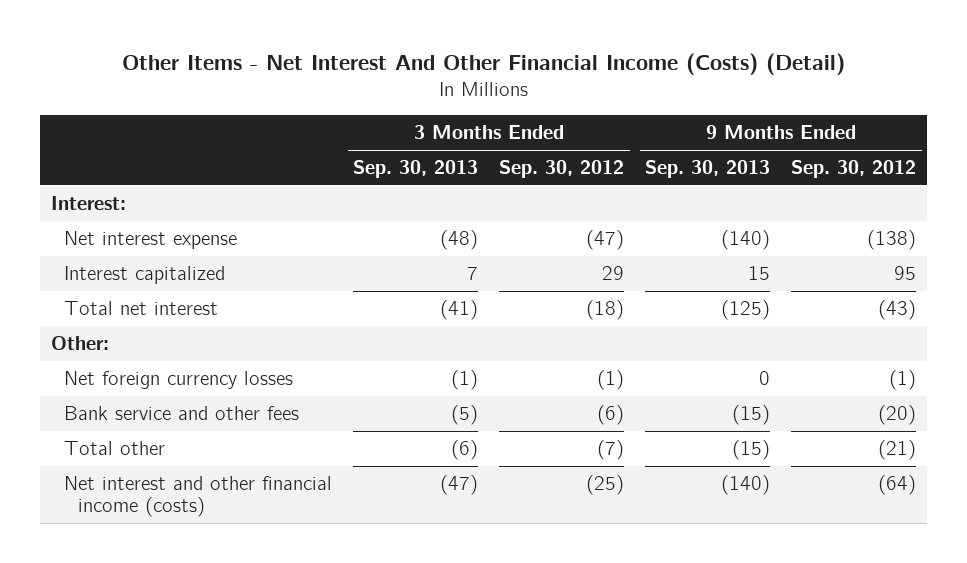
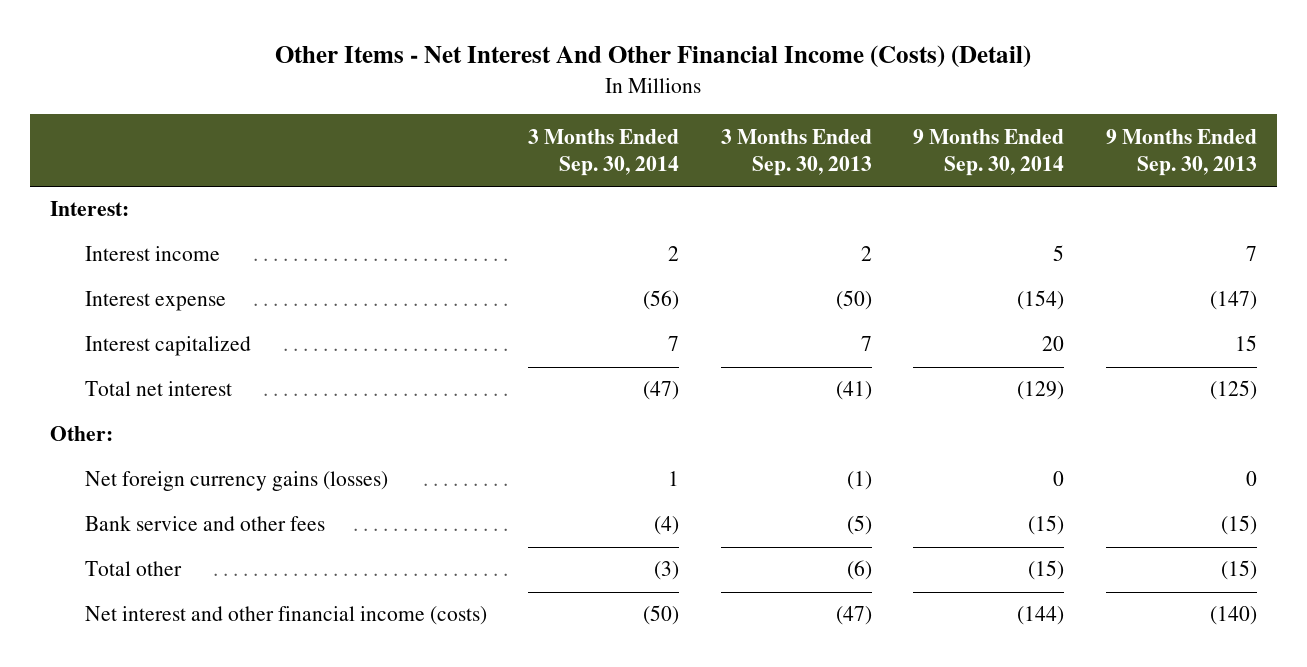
- | 3 Months Ended Sep. 30, 2013 | 3 Months Ended Sep. 30, 2012 | 9 Months Ended Sep. 30, 2013 | 9 Months Ended Sep. 30, 2012
+ | 3 Months Ended Sep. 30, 2014 | 3 Months Ended Sep. 30, 2013 | 9 Months Ended Sep. 30, 2014 | 9 Months Ended Sep. 30, 2013
- Net interest expense | (48) | (47) | (140) | (138)
+ Interest income | 2 | 2 | 5 | 7
+ Interest expense | (56) | (50) | (154) | (147)
- Net foreign currency losses | (1) | (1) | 0 | (1)
+ Net foreign currency gains (losses) | 1 | (1) | 0 | 0

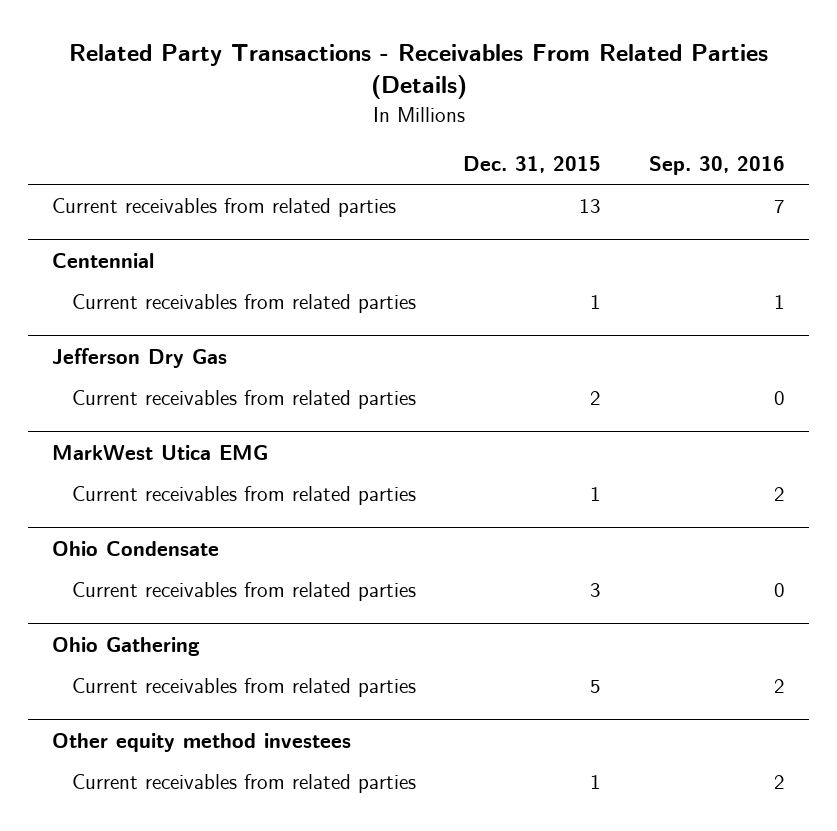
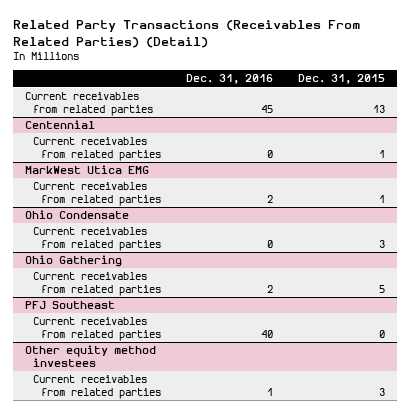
- Related Party Transactions - Receivables From Related Parties (Details)
+ Related Party Transactions (Receivables From Related Parties) (Detail)
- | Dec. 31, 2015 | Sep. 30, 2016
+ | Dec. 31, 2016 | Dec. 31, 2015
- Jefferson Dry Gas
- Current receivables from related parties | 2 | 0
+ PFJ Southeast
+ Current receivables from related parties | 40 | 0
@ Other equity method investees
- Current receivables from related parties | 1 | 2
+ Current receivables from related parties | 1 | 3

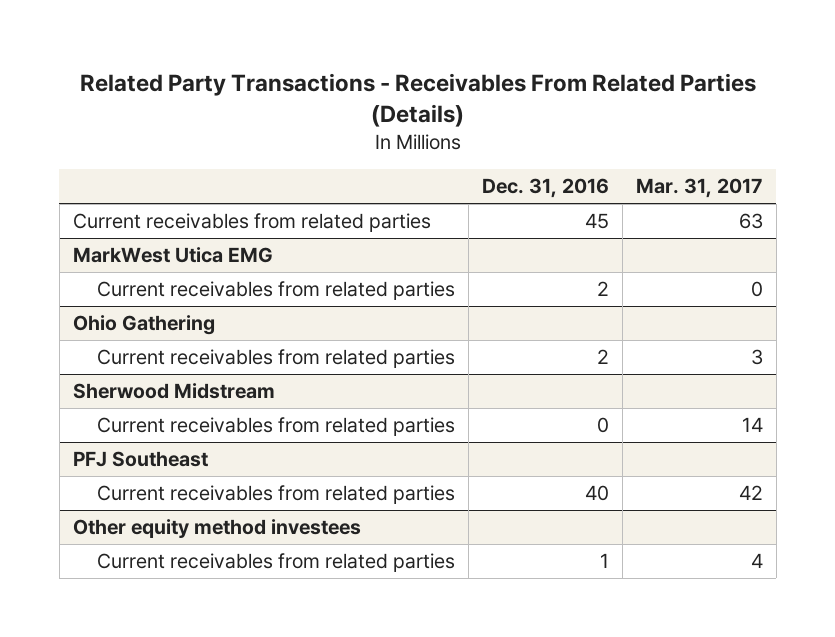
- Related Party Transactions (Receivables From Related Parties) (Detail)
+ Related Party Transactions - Receivables From Related Parties (Details)
- | Dec. 31, 2016 | Dec. 31, 2015
+ | Dec. 31, 2016 | Mar. 31, 2017
- Centennial
- Current receivables from related parties | 0 | 1
- Ohio Condensate
- Current receivables from related parties | 0 | 3
+ Sherwood Midstream
+ Current receivables from related parties | 0 | 14

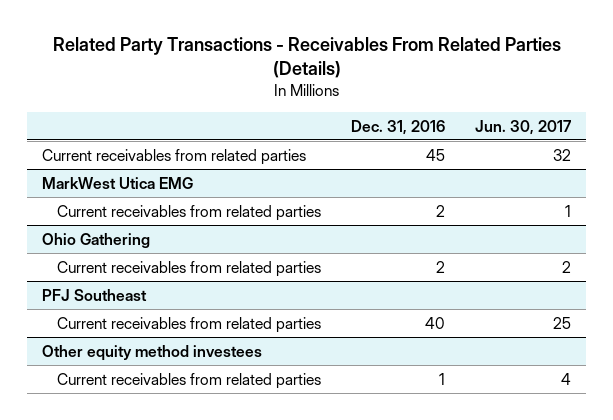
- | Dec. 31, 2016 | Mar. 31, 2017
+ | Dec. 31, 2016 | Jun. 30, 2017
- Sherwood Midstream
- Current receivables from related parties | 0 | 14

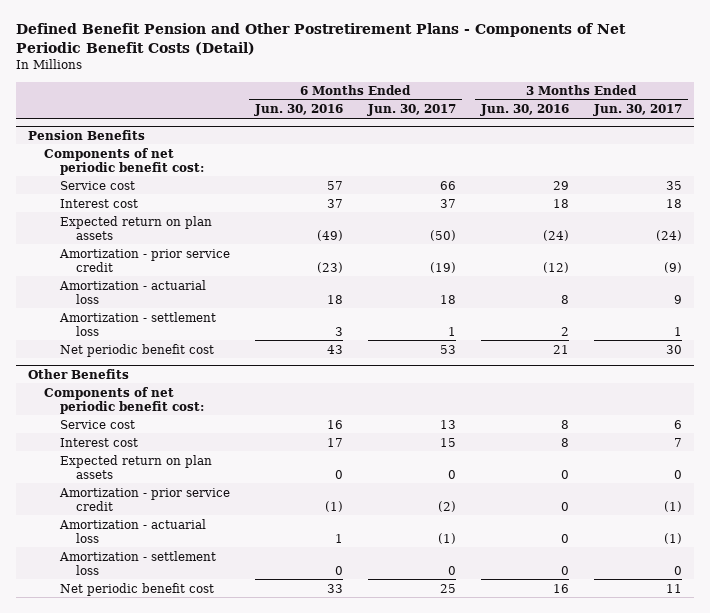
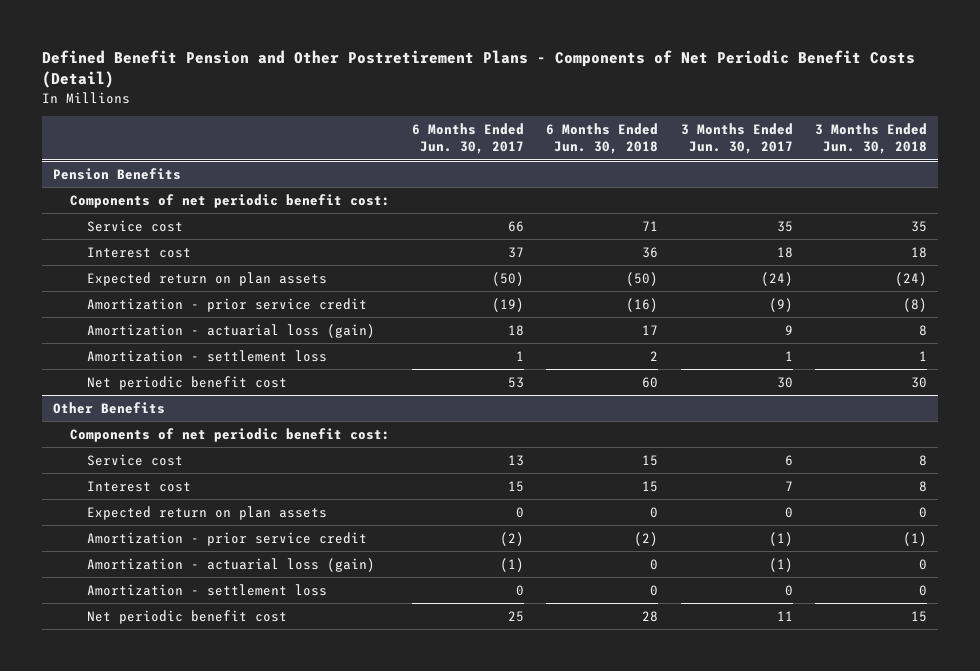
- | 6 Months Ended Jun. 30, 2016 | 6 Months Ended Jun. 30, 2017 | 3 Months Ended Jun. 30, 2016 | 3 Months Ended Jun. 30, 2017
+ | 6 Months Ended Jun. 30, 2017 | 6 Months Ended Jun. 30, 2018 | 3 Months Ended Jun. 30, 2017 | 3 Months Ended Jun. 30, 2018
@ Pension Benefits
- Amortization - actuarial loss | 18 | 18 | 8 | 9
+ Amortization - actuarial loss (gain) | 18 | 17 | 9 | 8
@ Other Benefits
- Amortization - actuarial loss | 1 | (1) | 0 | (1)
+ Amortization - actuarial loss (gain) | (1) | 0 | (1) | 0

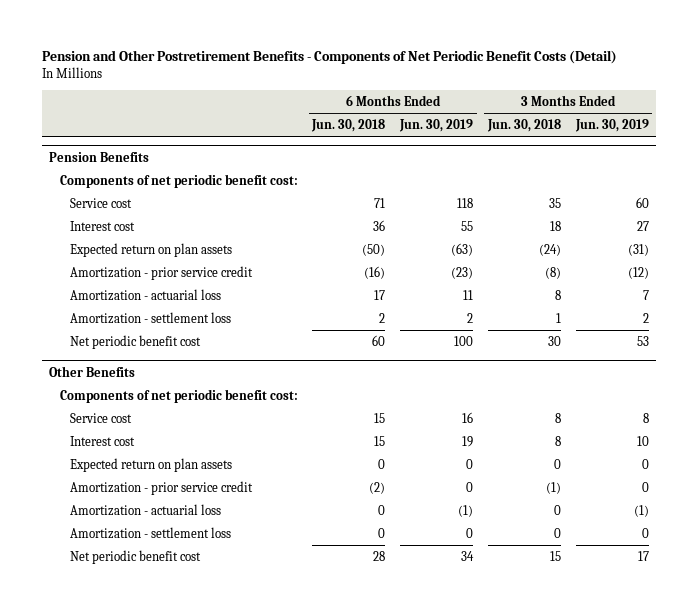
- Defined Benefit Pension and Other Postretirement Plans - Components of Net Periodic Benefit Costs (Detail)
+ Pension and Other Postretirement Benefits - Components of Net Periodic Benefit Costs (Detail)
- | 6 Months Ended Jun. 30, 2017 | 6 Months Ended Jun. 30, 2018 | 3 Months Ended Jun. 30, 2017 | 3 Months Ended Jun. 30, 2018
+ | 6 Months Ended Jun. 30, 2018 | 6 Months Ended Jun. 30, 2019 | 3 Months Ended Jun. 30, 2018 | 3 Months Ended Jun. 30, 2019
@ Pension Benefits
- Amortization - actuarial loss (gain) | 18 | 17 | 9 | 8
+ Amortization - actuarial loss | 17 | 11 | 8 | 7
@ Other Benefits
- Amortization - actuarial loss (gain) | (1) | 0 | (1) | 0
+ Amortization - actuarial loss | 0 | (1) | 0 | (1)

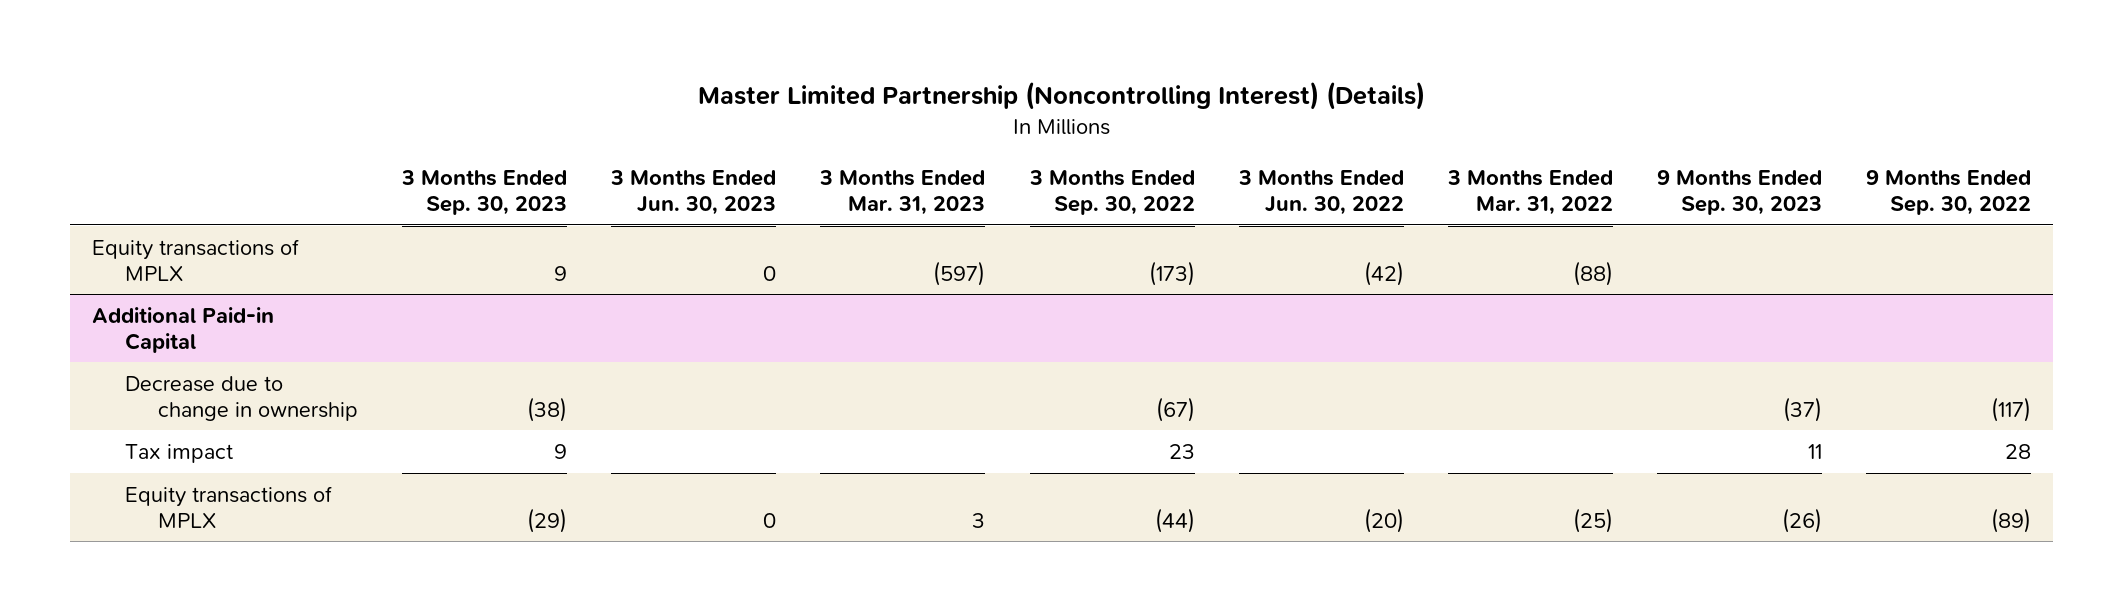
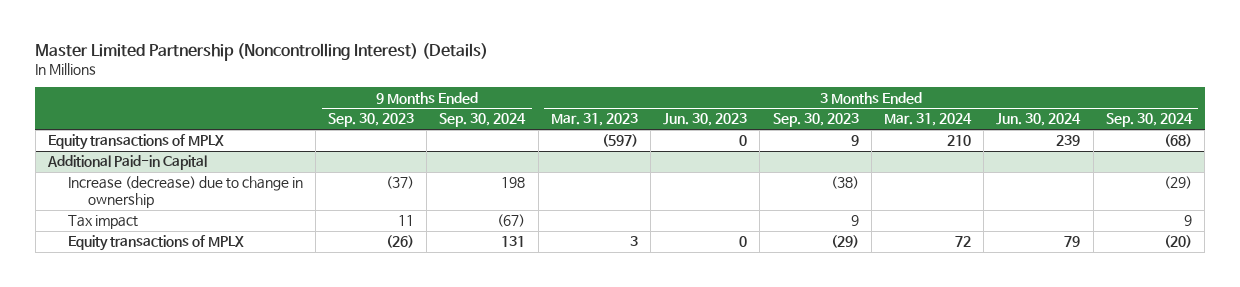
- | 3 Months Ended Sep. 30, 2023 | 3 Months Ended Jun. 30, 2023 | 3 Months Ended Mar. 31, 2023 | 3 Months Ended Sep. 30, 2022 | 3 Months Ended Jun. 30, 2022 | 3 Months Ended Mar. 31, 2022 | 9 Months Ended Sep. 30, 2023 | 9 Months Ended Sep. 30, 2022
+ | 9 Months Ended Sep. 30, 2023 | 9 Months Ended Sep. 30, 2024 | 3 Months Ended Mar. 31, 2023 | 3 Months Ended Jun. 30, 2023 | 3 Months Ended Sep. 30, 2023 | 3 Months Ended Mar. 31, 2024 | 3 Months Ended Jun. 30, 2024 | 3 Months Ended Sep. 30, 2024
@ Additional Paid-in Capital
- Decrease due to change in ownership | (38) | | | (67) | | | (37) | (117)
+ Increase (decrease) due to change in ownership | (37) | 198 | | | (38) | | | (29)

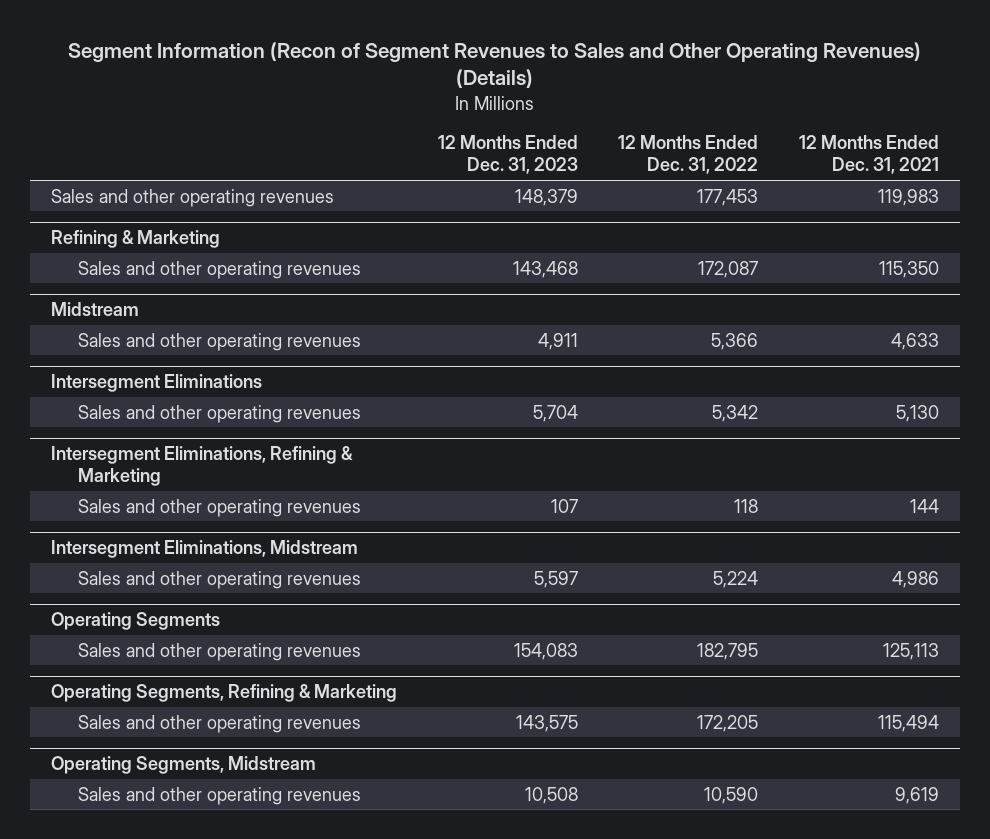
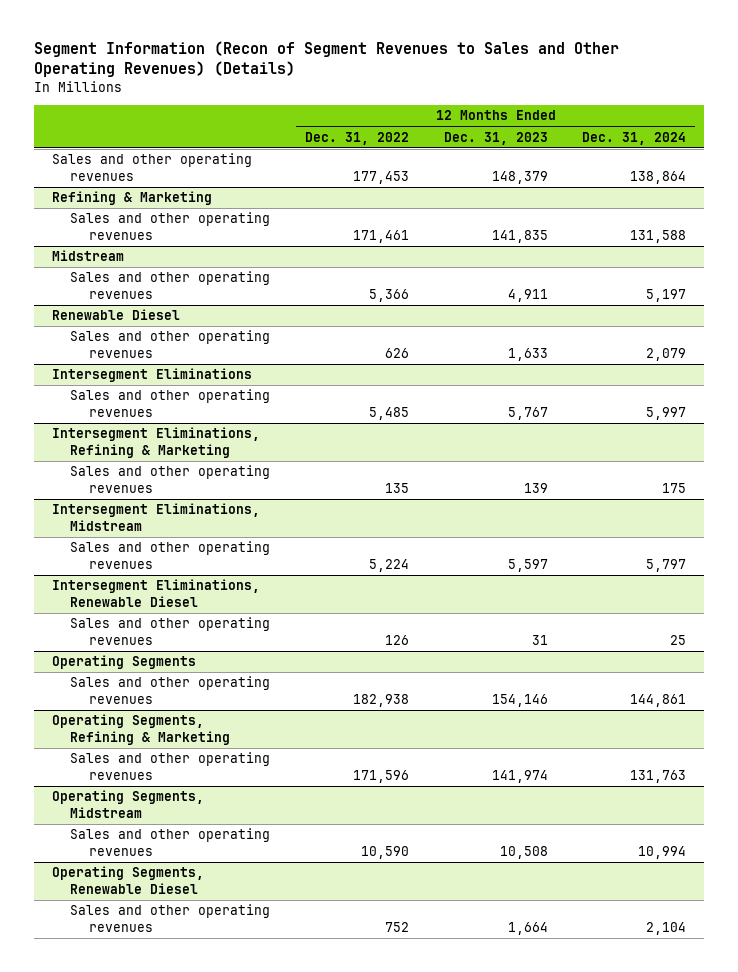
- | 12 Months Ended Dec. 31, 2023 | 12 Months Ended Dec. 31, 2022 | 12 Months Ended Dec. 31, 2021
+ | 12 Months Ended Dec. 31, 2022 | 12 Months Ended Dec. 31, 2023 | 12 Months Ended Dec. 31, 2024
@ Refining & Marketing
- Sales and other operating revenues | 143,468 | 172,087 | 115,350
+ Sales and other operating revenues | 171,461 | 141,835 | 131,588
+ Renewable Diesel
+ Sales and other operating revenues | 626 | 1,633 | 2,079
@ Intersegment Eliminations
- Sales and other operating revenues | 5,704 | 5,342 | 5,130
+ Sales and other operating revenues | 5,485 | 5,767 | 5,997
@ Intersegment Eliminations, Refining & Marketing
- Sales and other operating revenues | 107 | 118 | 144
+ Sales and other operating revenues | 135 | 139 | 175
+ Intersegment Eliminations, Renewable Diesel
+ Sales and other operating revenues | 126 | 31 | 25
@ Operating Segments
- Sales and other operating revenues | 154,083 | 182,795 | 125,113
+ Sales and other operating revenues | 182,938 | 154,146 | 144,861
@ Operating Segments, Refining & Marketing
- Sales and other operating revenues | 143,575 | 172,205 | 115,494
+ Sales and other operating revenues | 171,596 | 141,974 | 131,763
+ Operating Segments, Renewable Diesel
+ Sales and other operating revenues | 752 | 1,664 | 2,104

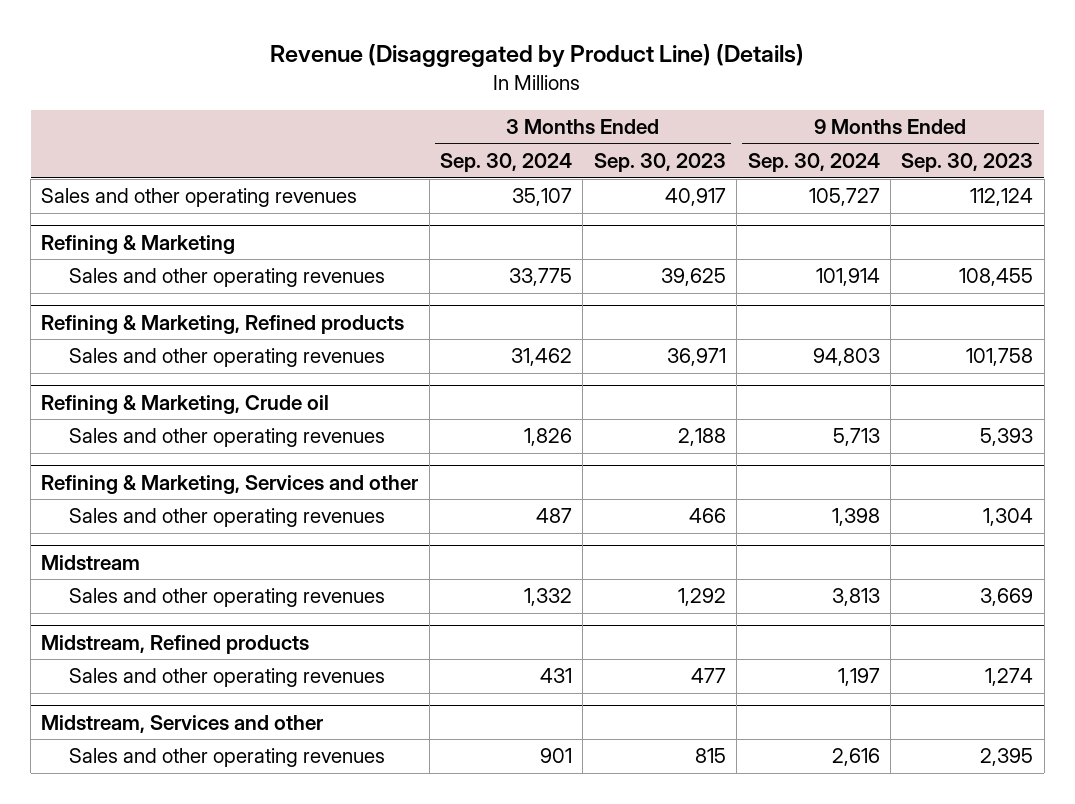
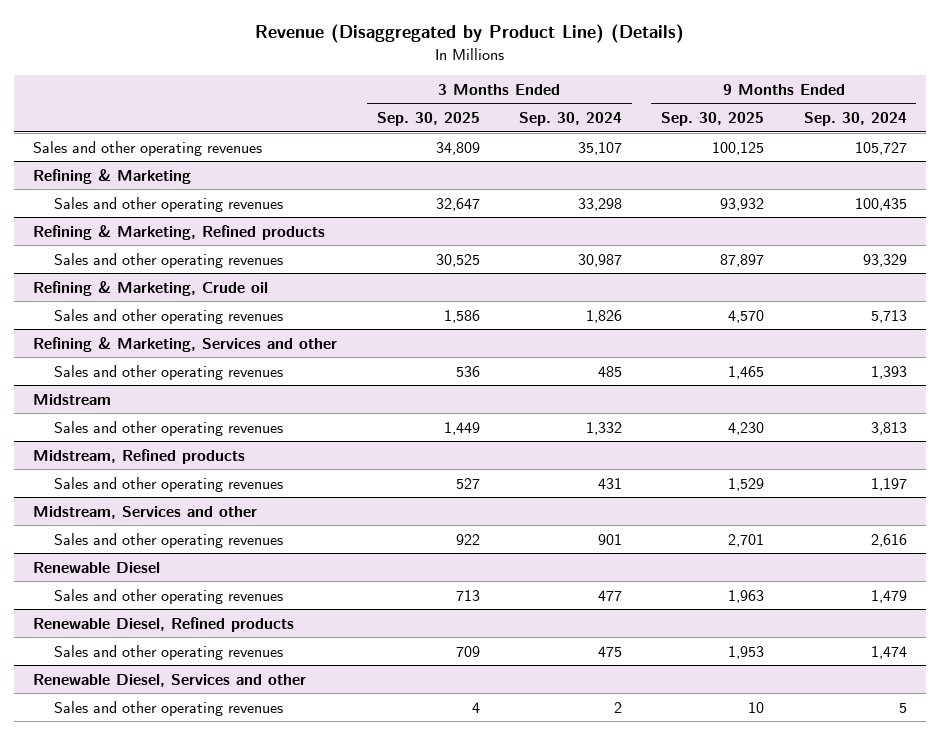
- | 3 Months Ended Sep. 30, 2024 | 3 Months Ended Sep. 30, 2023 | 9 Months Ended Sep. 30, 2024 | 9 Months Ended Sep. 30, 2023
+ | 3 Months Ended Sep. 30, 2025 | 3 Months Ended Sep. 30, 2024 | 9 Months Ended Sep. 30, 2025 | 9 Months Ended Sep. 30, 2024
@ Refining & Marketing
- Sales and other operating revenues | 33,775 | 39,625 | 101,914 | 108,455
+ Sales and other operating revenues | 32,647 | 33,298 | 93,932 | 100,435
@ Refining & Marketing, Refined products
- Sales and other operating revenues | 31,462 | 36,971 | 94,803 | 101,758
+ Sales and other operating revenues | 30,525 | 30,987 | 87,897 | 93,329
@ Refining & Marketing, Services and other
- Sales and other operating revenues | 487 | 466 | 1,398 | 1,304
+ Sales and other operating revenues | 536 | 485 | 1,465 | 1,393
+ Renewable Diesel
+ Sales and other operating revenues | 713 | 477 | 1,963 | 1,479
+ Renewable Diesel, Refined products
+ Sales and other operating revenues | 709 | 475 | 1,953 | 1,474
+ Renewable Diesel, Services and other
+ Sales and other operating revenues | 4 | 2 | 10 | 5

